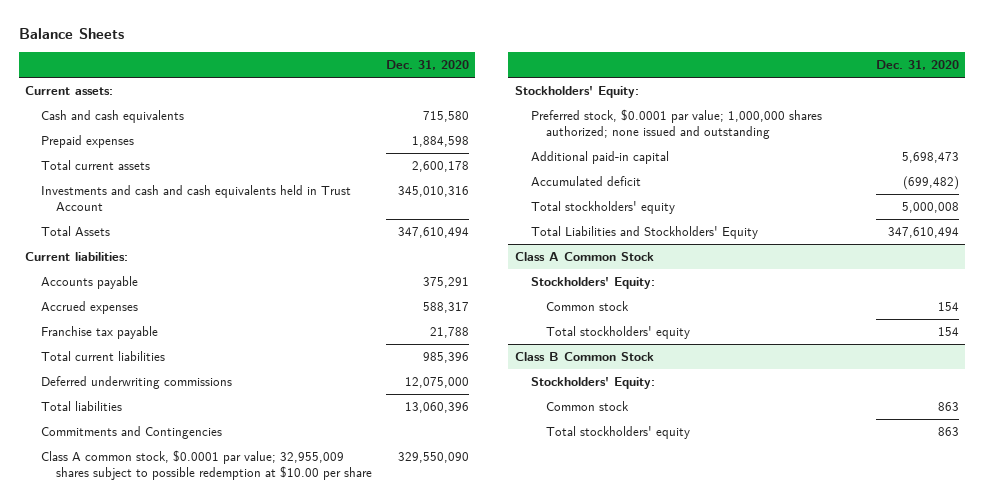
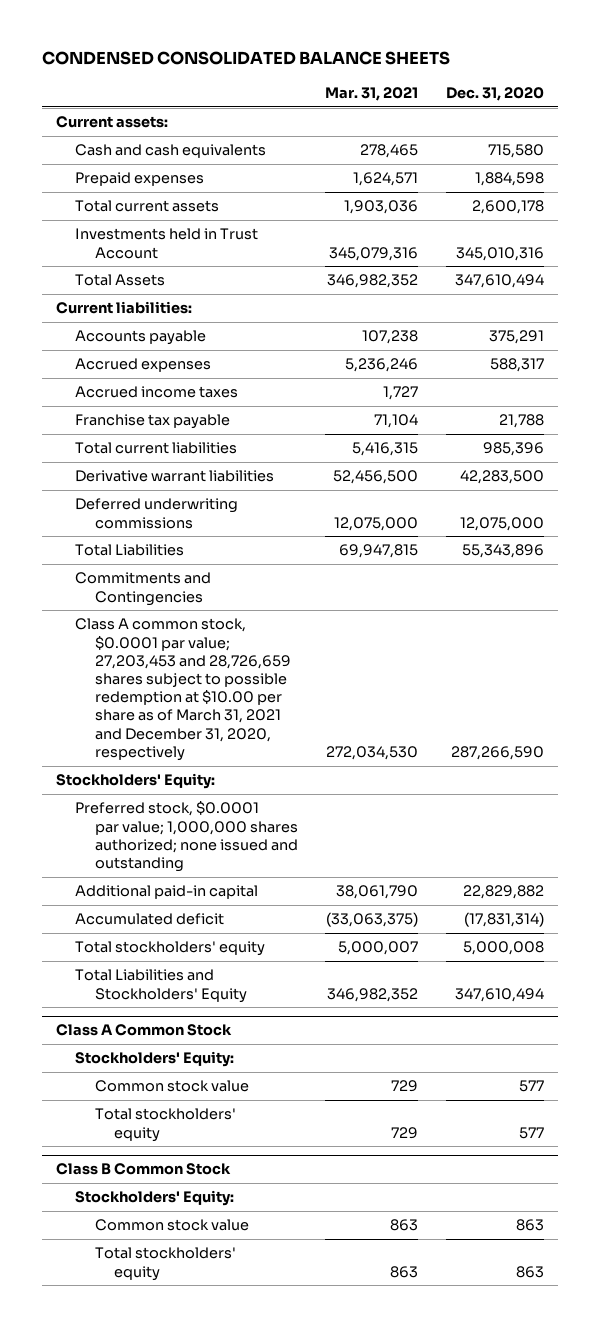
- Balance Sheets
+ CONDENSED CONSOLIDATED BALANCE SHEETS
- | Dec. 31, 2020
+ | Mar. 31, 2021 | Dec. 31, 2020
- Investments and cash and cash equivalents held in Trust Account | 345,010,316
+ Investments held in Trust Account | 345,079,316 | 345,010,316
+ Accrued income taxes | 1,727 |
+ Derivative warrant liabilities | 52,456,500 | 42,283,500
- Total liabilities | 13,060,396
+ Total Liabilities | 69,947,815 | 55,343,896
- Class A common stock, $0.0001 par value; 32,955,009 shares subject to possible redemption at $10.00 per share | 329,550,090
+ Class A common stock, $0.0001 par value; 27,203,453 and 28,726,659 shares subject to possible redemption at $10.00 per share as of March 31, 2021 and December 31, 2020, respectively | 272,034,530 | 287,266,590
- Additional paid-in capital | 5,698,473
- Accumulated deficit | (699,482)
+ Additional paid-in capital | 38,061,790 | 22,829,882
+ Accumulated deficit | (33,063,375) | (17,831,314)
@ Class A Common Stock
- Common stock | 154
- Total stockholders' equity | 154
+ Common stock value | 729 | 577
+ Total stockholders' equity | 729 | 577
@ Class B Common Stock
- Common stock | 863
+ Common stock value | 863 | 863

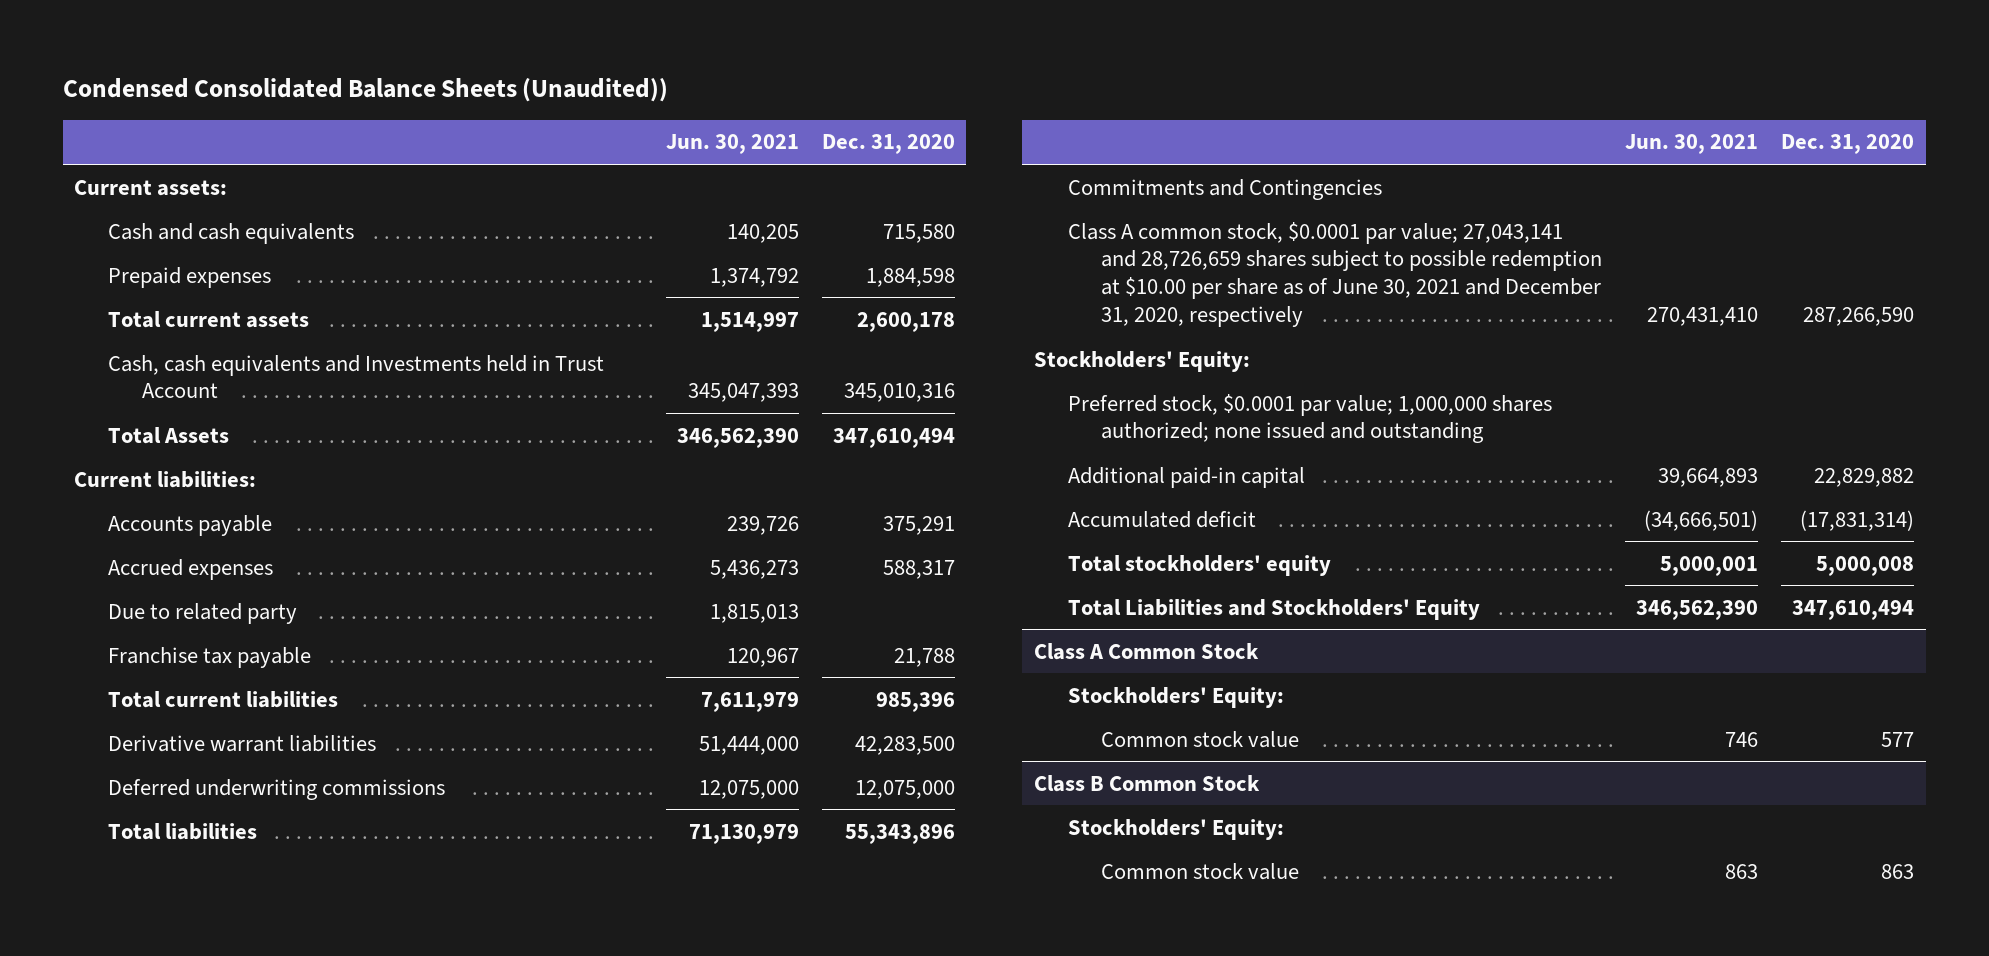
- CONDENSED CONSOLIDATED BALANCE SHEETS
+ Condensed Consolidated Balance Sheets (Unaudited))
- | Mar. 31, 2021 | Dec. 31, 2020
+ | Jun. 30, 2021 | Dec. 31, 2020
- Investments held in Trust Account | 345,079,316 | 345,010,316
+ Cash, cash equivalents and Investments held in Trust Account | 345,047,393 | 345,010,316
- Accrued income taxes | 1,727 |
+ Due to related party | 1,815,013 |
- Total Liabilities | 69,947,815 | 55,343,896
+ Total liabilities | 71,130,979 | 55,343,896
- Class A common stock, $0.0001 par value; 27,203,453 and 28,726,659 shares subject to possible redemption at $10.00 per share as of March 31, 2021 and December 31, 2020, respectively | 272,034,530 | 287,266,590
+ Class A common stock, $0.0001 par value; 27,043,141 and 28,726,659 shares subject to possible redemption at $10.00 per share as of June 30, 2021 and December 31, 2020, respectively | 270,431,410 | 287,266,590
- Preferred stock, $0.0001 par value; 1,000,000 shares authorized; none issued and outstanding
+ Preferred stock, $0.0001 par value; 1,000,000 shares authorized; none issued and outstanding
@ Class A Common Stock
- Total stockholders' equity | 729 | 577
@ Class B Common Stock
- Total stockholders' equity | 863 | 863

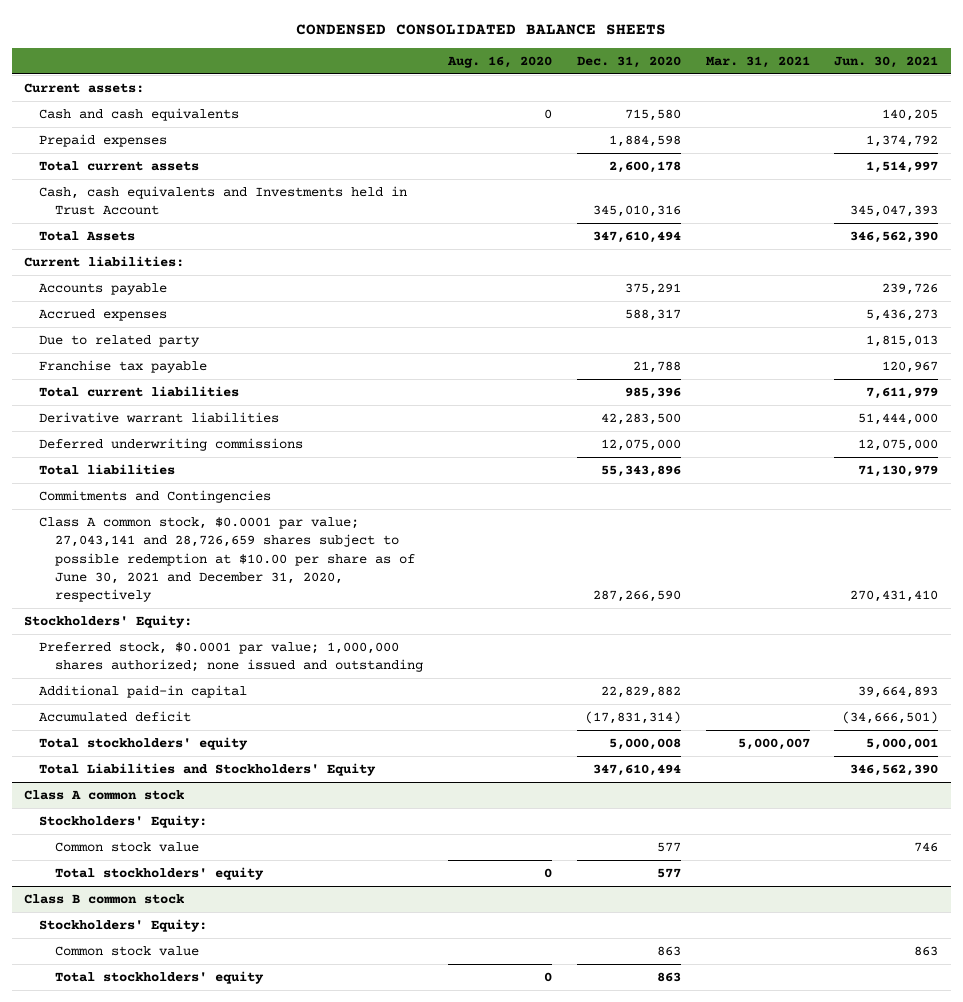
- Condensed Consolidated Balance Sheets (Unaudited))
+ CONDENSED CONSOLIDATED BALANCE SHEETS
- | Jun. 30, 2021 | Dec. 31, 2020
+ | Aug. 16, 2020 | Dec. 31, 2020 | Mar. 31, 2021 | Jun. 30, 2021
- Preferred stock, $0.0001 par value; 1,000,000 shares authorized; none issued and outstanding
+ Preferred stock, $0.0001 par value; 1,000,000 shares authorized; none issued and outstanding
- Class A Common Stock
+ Class A common stock
- Class B Common Stock
+ Total stockholders' equity | 0 | 577 | |
+ Class B common stock
+ Total stockholders' equity | 0 | 863 | |

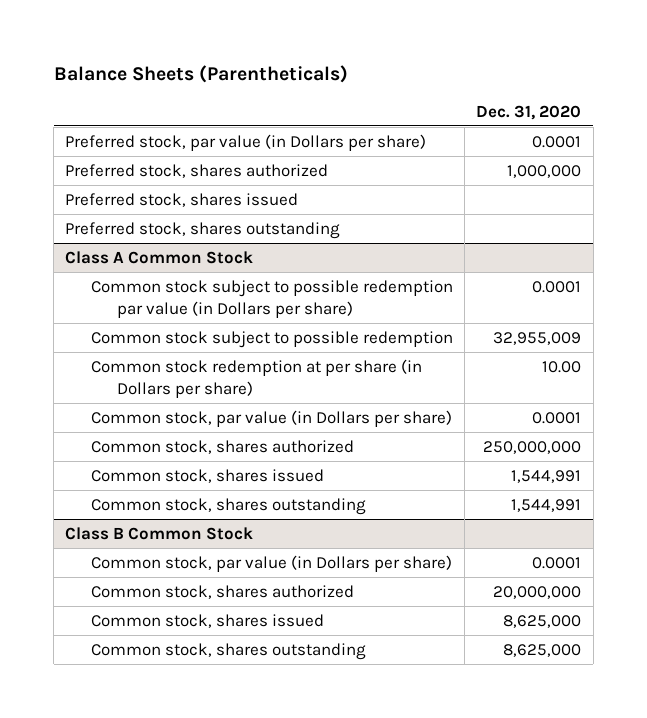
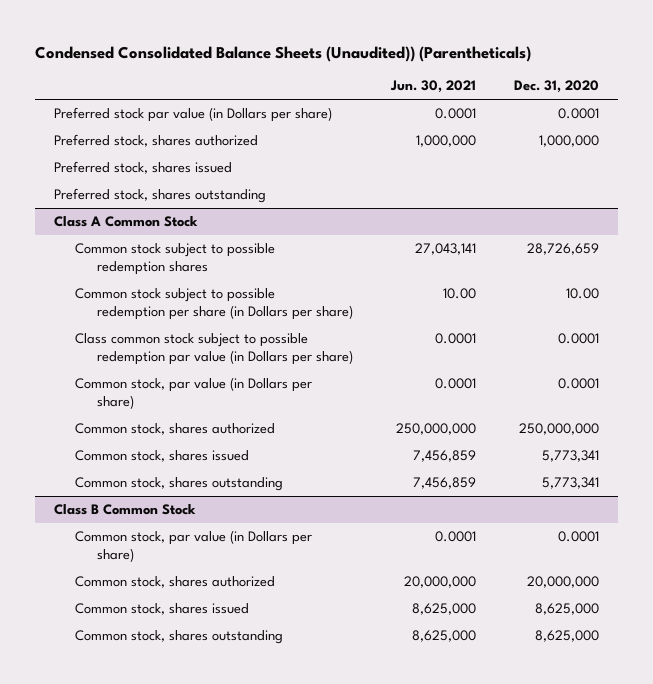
- Balance Sheets (Parentheticals)
+ Condensed Consolidated Balance Sheets (Unaudited)) (Parentheticals)
- | Dec. 31, 2020
+ | Jun. 30, 2021 | Dec. 31, 2020
- Preferred stock, par value (in Dollars per share) | 0.0001
+ Preferred stock par value (in Dollars per share) | 0.0001 | 0.0001
@ Class A Common Stock
- Common stock subject to possible redemption par value (in Dollars per share) | 0.0001
- Common stock subject to possible redemption | 32,955,009
- Common stock redemption at per share (in Dollars per share) | 10.00
+ Common stock subject to possible redemption shares | 27,043,141 | 28,726,659
+ Common stock subject to possible redemption per share (in Dollars per share) | 10.00 | 10.00
+ Class common stock subject to possible redemption par value (in Dollars per share) | 0.0001 | 0.0001
- Common stock, shares issued | 1,544,991
- Common stock, shares outstanding | 1,544,991
+ Common stock, shares issued | 7,456,859 | 5,773,341
+ Common stock, shares outstanding | 7,456,859 | 5,773,341

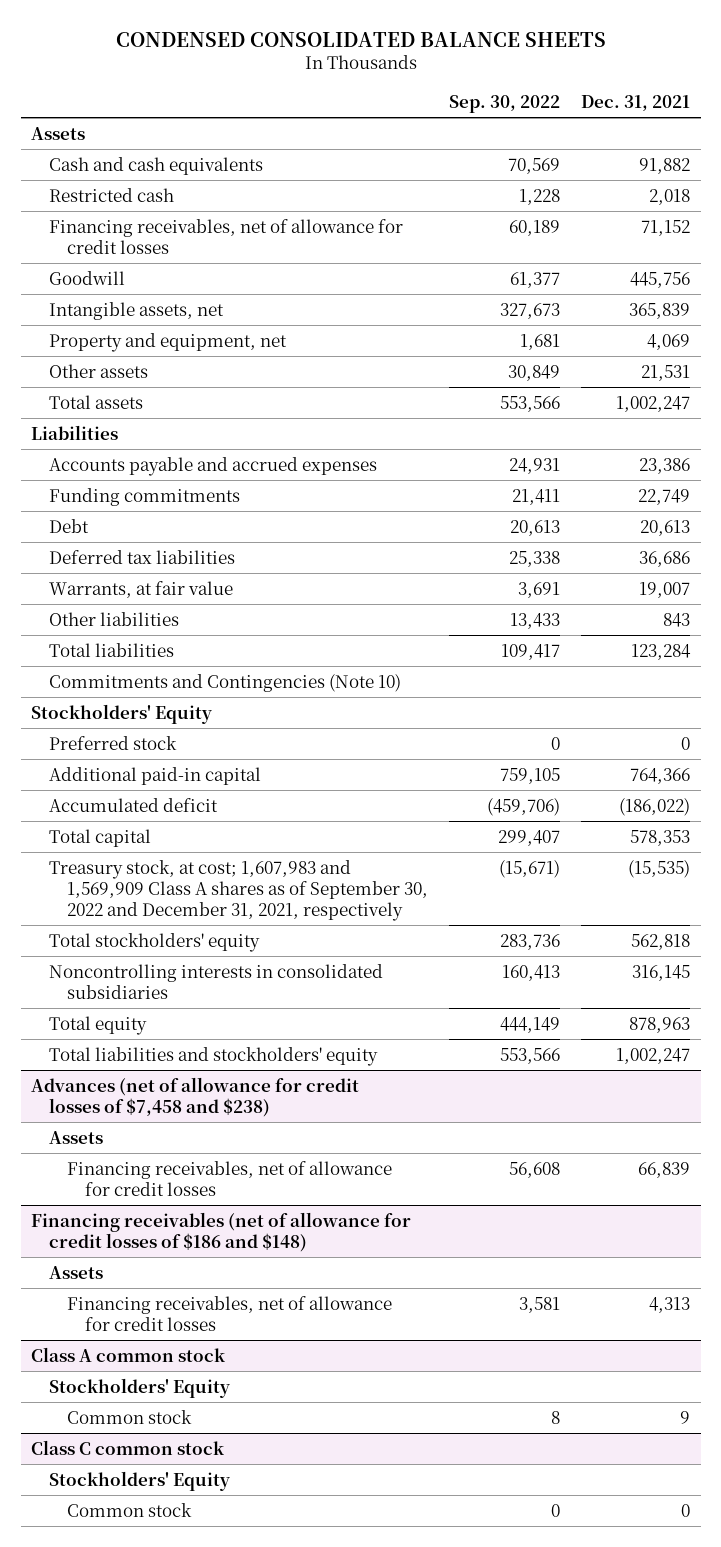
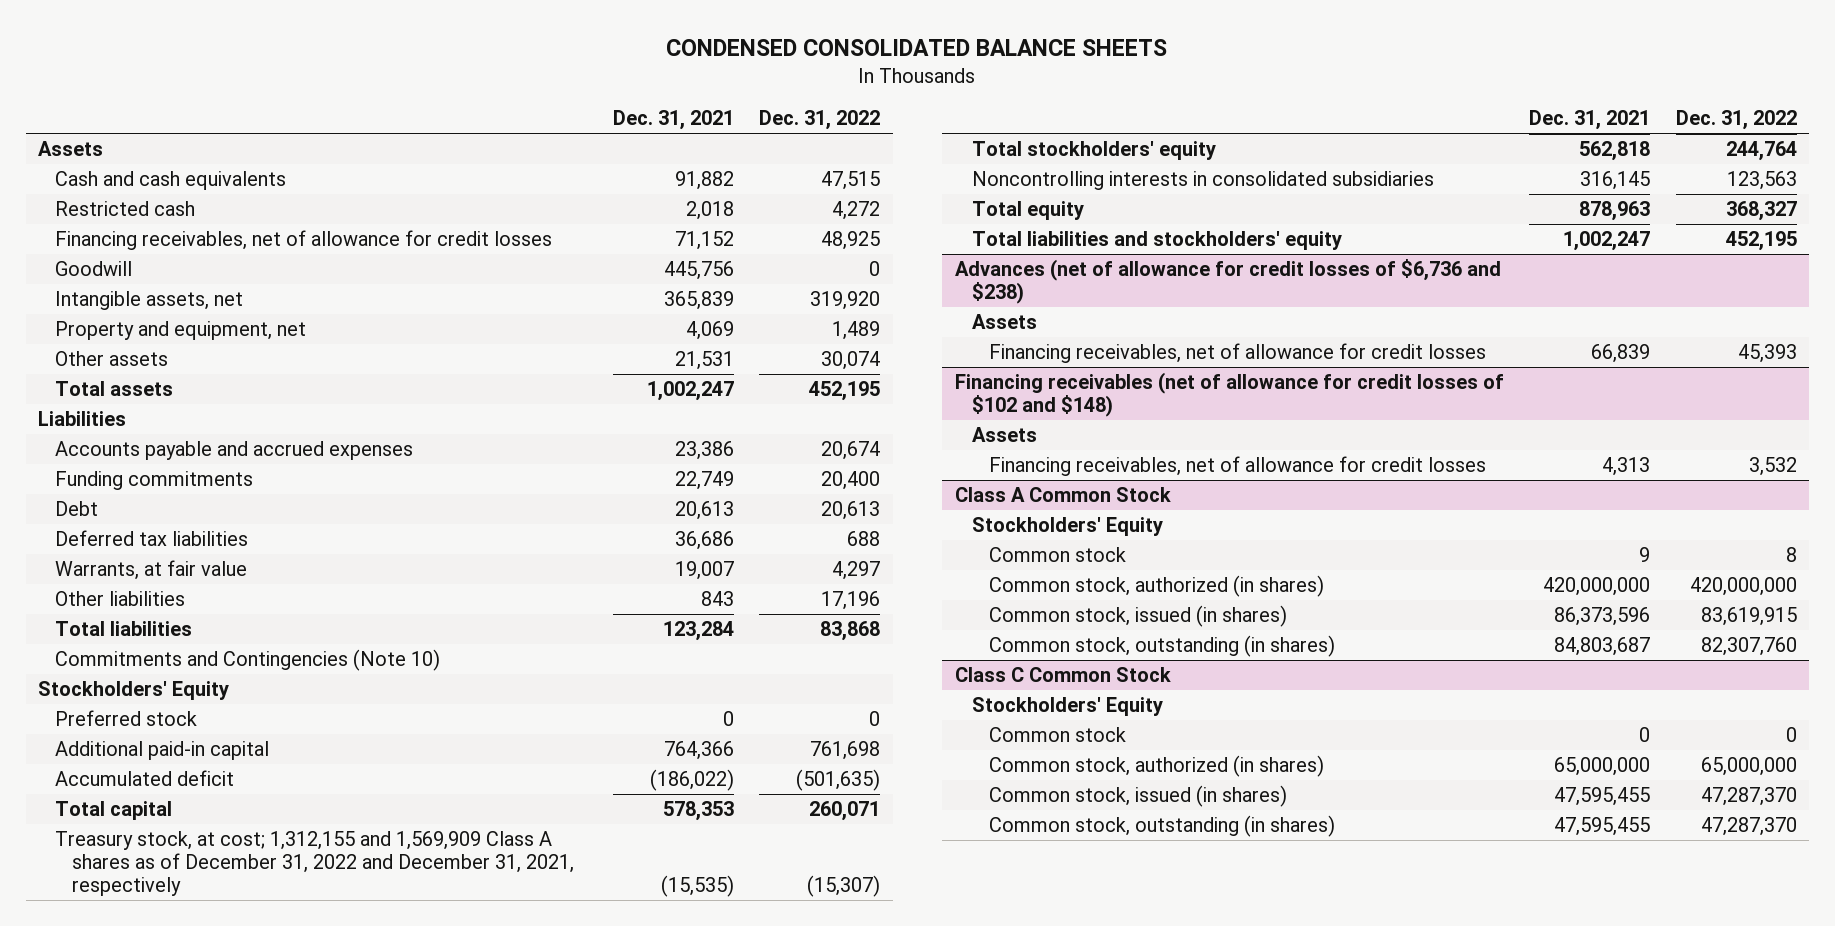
- | Sep. 30, 2022 | Dec. 31, 2021
+ | Dec. 31, 2021 | Dec. 31, 2022
- Treasury stock, at cost; 1,607,983 and 1,569,909 Class A shares as of September 30, 2022 and December 31, 2021, respectively | (15,671) | (15,535)
+ Treasury stock, at cost; 1,312,155 and 1,569,909 Class A shares as of December 31, 2022 and December 31, 2021, respectively | (15,535) | (15,307)
- Advances (net of allowance for credit losses of $7,458 and $238)
+ Advances (net of allowance for credit losses of $6,736 and $238)
- Financing receivables (net of allowance for credit losses of $186 and $148)
+ Financing receivables (net of allowance for credit losses of $102 and $148)
- Class A common stock
+ Class A Common Stock
- Class C common stock
+ Common stock, authorized (in shares) | 420,000,000 | 420,000,000
+ Common stock, issued (in shares) | 86,373,596 | 83,619,915
+ Common stock, outstanding (in shares) | 84,803,687 | 82,307,760
+ Class C Common Stock
+ Common stock, authorized (in shares) | 65,000,000 | 65,000,000
+ Common stock, issued (in shares) | 47,595,455 | 47,287,370
+ Common stock, outstanding (in shares) | 47,595,455 | 47,287,370

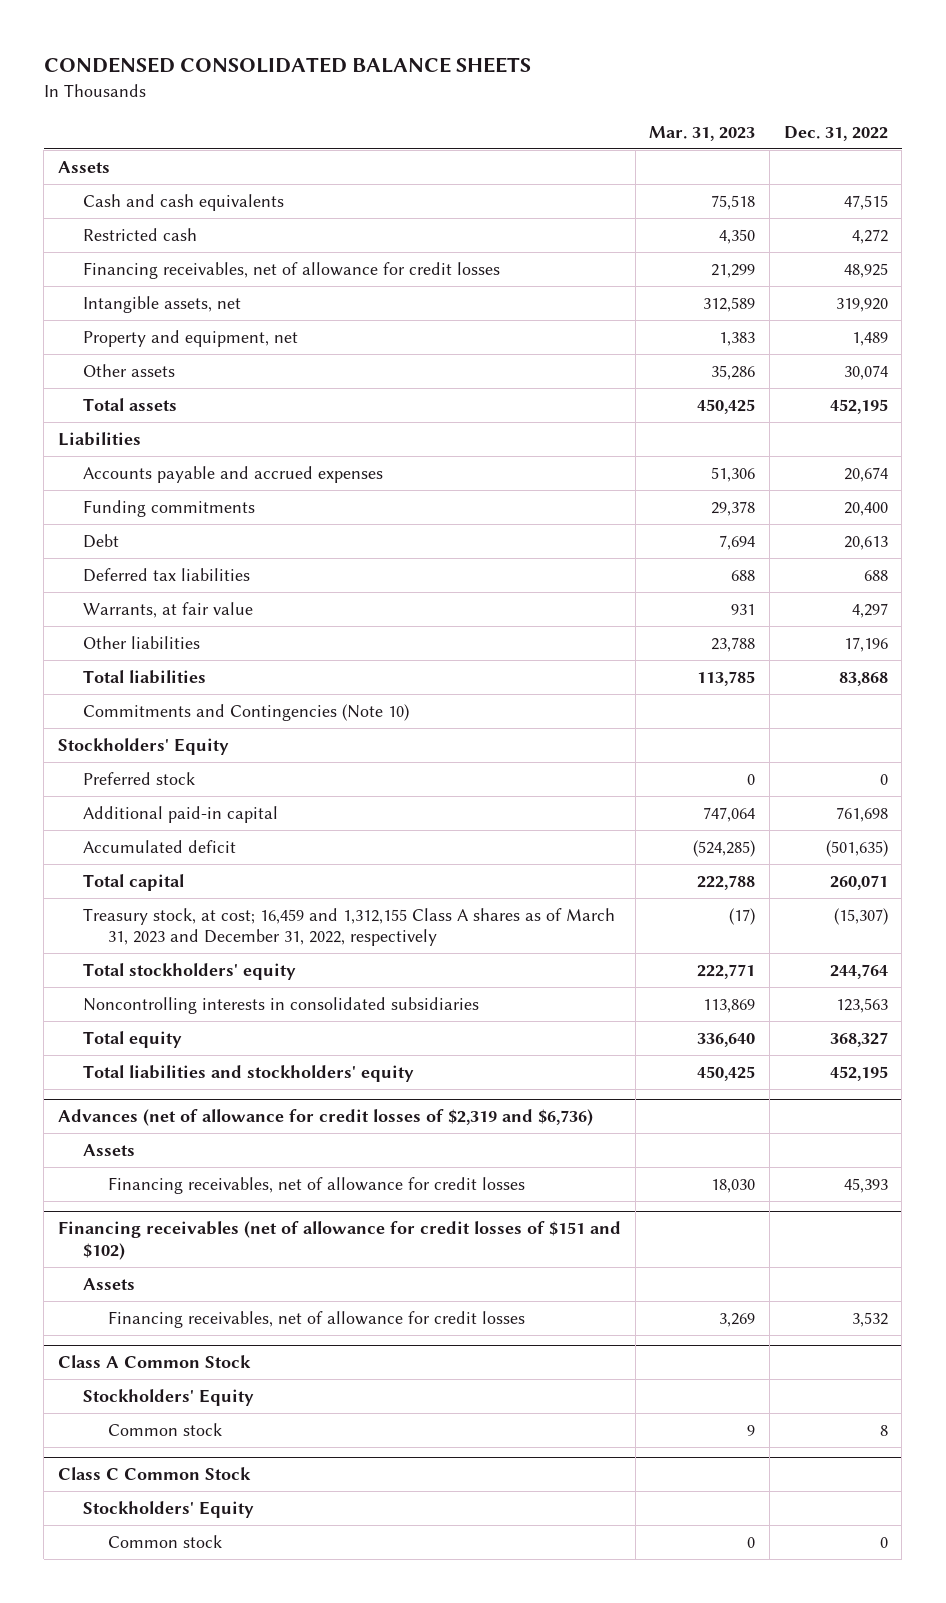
- | Dec. 31, 2021 | Dec. 31, 2022
+ | Mar. 31, 2023 | Dec. 31, 2022
- Goodwill | 445,756 | 0
- Treasury stock, at cost; 1,312,155 and 1,569,909 Class A shares as of December 31, 2022 and December 31, 2021, respectively | (15,535) | (15,307)
+ Treasury stock, at cost; 16,459 and 1,312,155 Class A shares as of March 31, 2023 and December 31, 2022, respectively | (17) | (15,307)
- Advances (net of allowance for credit losses of $6,736 and $238)
+ Advances (net of allowance for credit losses of $2,319 and $6,736)
- Financing receivables (net of allowance for credit losses of $102 and $148)
+ Financing receivables (net of allowance for credit losses of $151 and $102)
@ Class A Common Stock
- Common stock, authorized (in shares) | 420,000,000 | 420,000,000
- Common stock, issued (in shares) | 86,373,596 | 83,619,915
- Common stock, outstanding (in shares) | 84,803,687 | 82,307,760
@ Class C Common Stock
- Common stock, authorized (in shares) | 65,000,000 | 65,000,000
- Common stock, issued (in shares) | 47,595,455 | 47,287,370
- Common stock, outstanding (in shares) | 47,595,455 | 47,287,370

